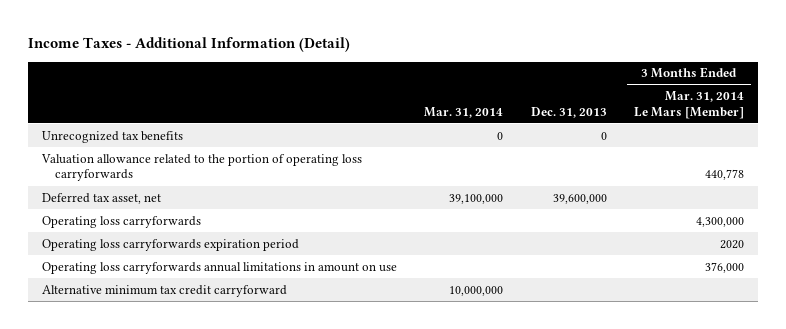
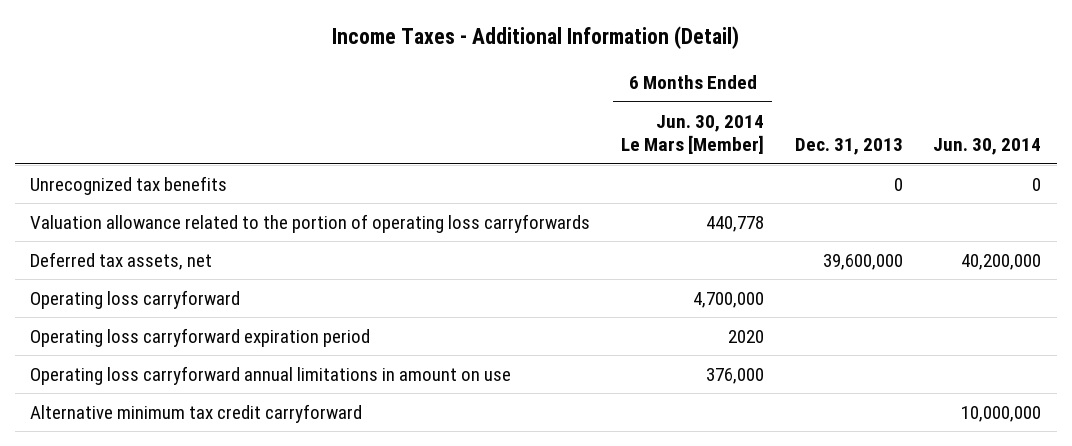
- | Mar. 31, 2014 | Dec. 31, 2013 | 3 Months Ended Mar. 31, 2014 Le Mars [Member]
+ | 6 Months Ended Jun. 30, 2014 Le Mars [Member] | Dec. 31, 2013 | Jun. 30, 2014
- Deferred tax asset, net | 39,100,000 | 39,600,000 |
- Operating loss carryforwards | | | 4,300,000
- Operating loss carryforwards expiration period | | | 2020
- Operating loss carryforwards annual limitations in amount on use | | | 376,000
+ Deferred tax assets, net | | 39,600,000 | 40,200,000
+ Operating loss carryforward | 4,700,000 | |
+ Operating loss carryforward expiration period | 2020 | |
+ Operating loss carryforward annual limitations in amount on use | 376,000 | |

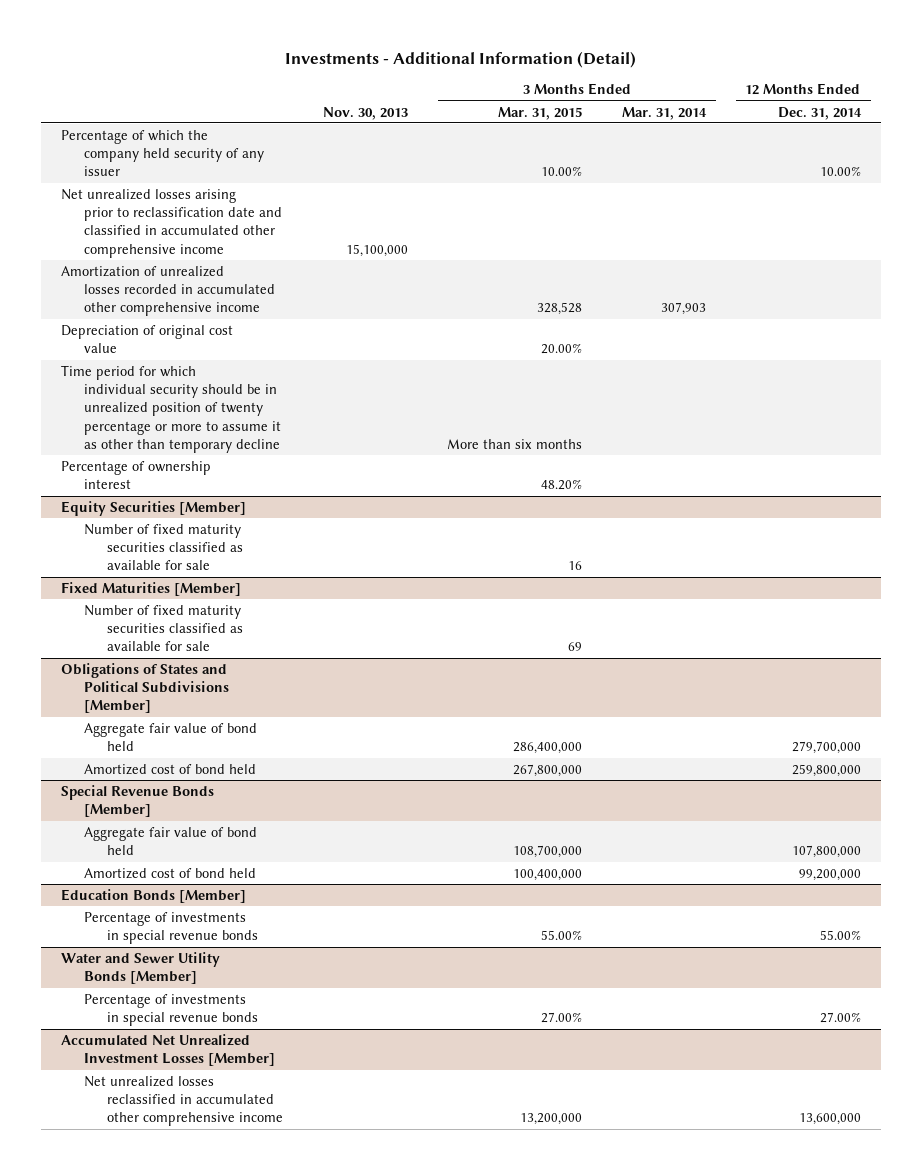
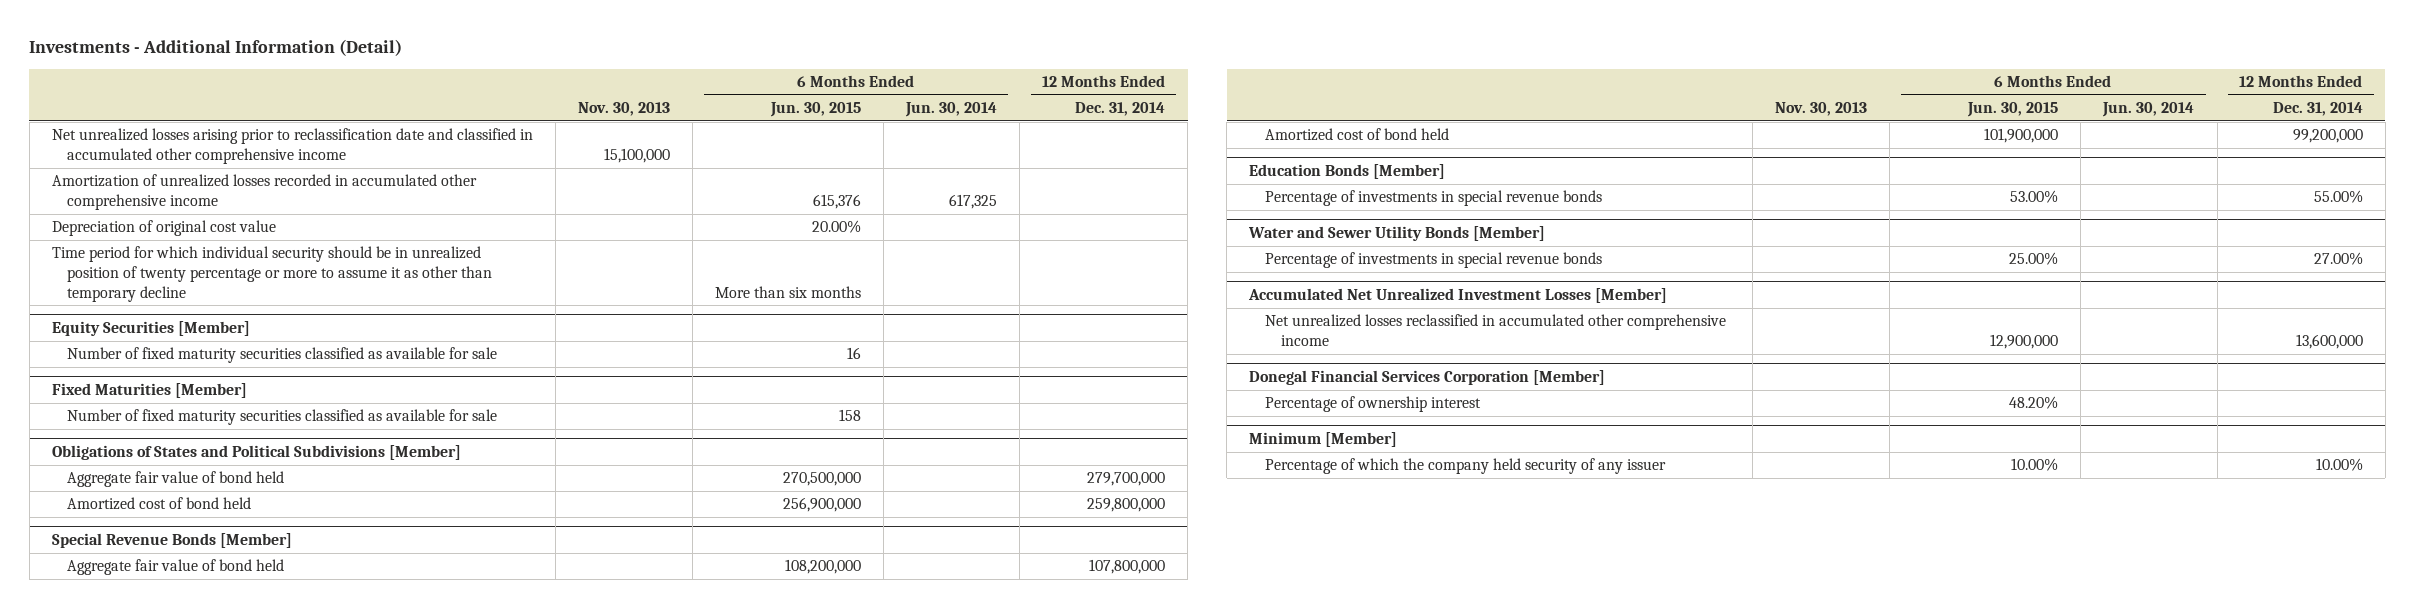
- | Nov. 30, 2013 | 3 Months Ended Mar. 31, 2015 | 3 Months Ended Mar. 31, 2014 | 12 Months Ended Dec. 31, 2014
+ | Nov. 30, 2013 | 6 Months Ended Jun. 30, 2015 | 6 Months Ended Jun. 30, 2014 | 12 Months Ended Dec. 31, 2014
- Percentage of which the company held security of any issuer | | 10.00% | | 10.00%
- Percentage of ownership interest | | 48.20% | |
+ Donegal Financial Services Corporation [Member]
+ Percentage of ownership interest | | 48.20% | |
+ Minimum [Member]
+ Percentage of which the company held security of any issuer | | 10.00% | | 10.00%

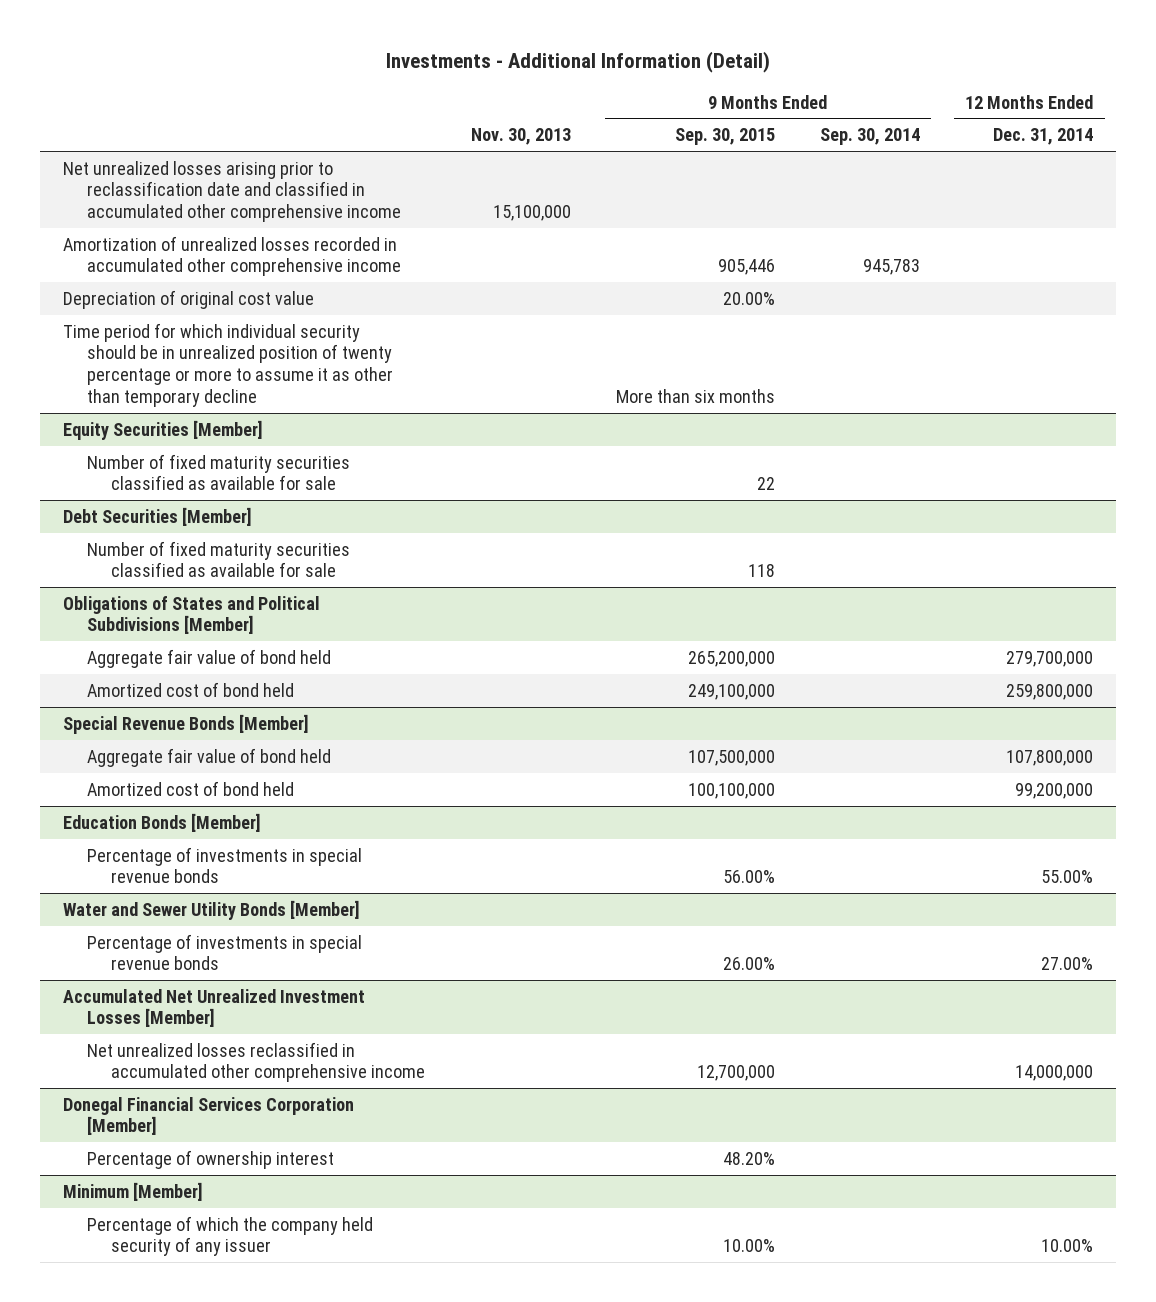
- | Nov. 30, 2013 | 6 Months Ended Jun. 30, 2015 | 6 Months Ended Jun. 30, 2014 | 12 Months Ended Dec. 31, 2014
+ | Nov. 30, 2013 | 9 Months Ended Sep. 30, 2015 | 9 Months Ended Sep. 30, 2014 | 12 Months Ended Dec. 31, 2014
- Fixed Maturities [Member]
+ Debt Securities [Member]
@ Accumulated Net Unrealized Investment Losses [Member]
- Net unrealized losses reclassified in accumulated other comprehensive income | | 12,900,000 | | 13,600,000
+ Net unrealized losses reclassified in accumulated other comprehensive income | | 12,700,000 | | 14,000,000

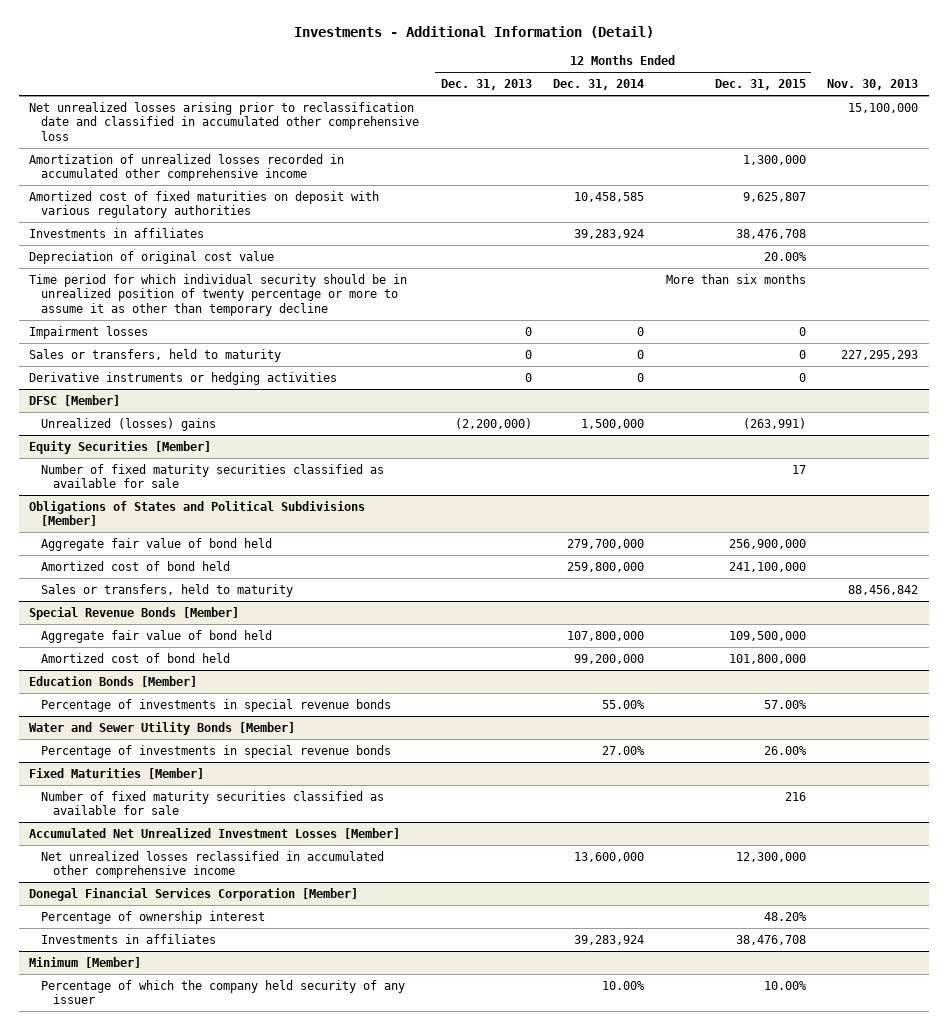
- | Nov. 30, 2013 | 9 Months Ended Sep. 30, 2015 | 9 Months Ended Sep. 30, 2014 | 12 Months Ended Dec. 31, 2014
+ | 12 Months Ended Dec. 31, 2013 | 12 Months Ended Dec. 31, 2014 | 12 Months Ended Dec. 31, 2015 | Nov. 30, 2013
- Net unrealized losses arising prior to reclassification date and classified in accumulated other comprehensive income | 15,100,000 | | |
+ Net unrealized losses arising prior to reclassification date and classified in accumulated other comprehensive loss | | | | 15,100,000
+ Amortized cost of fixed maturities on deposit with various regulatory authorities | | 10,458,585 | 9,625,807 |
+ Investments in affiliates | | 39,283,924 | 38,476,708 |
+ Impairment losses | 0 | 0 | 0 |
+ Sales or transfers, held to maturity | 0 | 0 | 0 | 227,295,293
+ Derivative instruments or hedging activities | 0 | 0 | 0 |
+ DFSC [Member]
+ Unrealized (losses) gains | (2,200,000) | 1,500,000 | (263,991) |
- Debt Securities [Member]
- Number of fixed maturity securities classified as available for sale | | 118 | |
@ Obligations of States and Political Subdivisions [Member]
+ Sales or transfers, held to maturity | | | | 88,456,842
+ Fixed Maturities [Member]
+ Number of fixed maturity securities classified as available for sale | | | 216 |
@ Accumulated Net Unrealized Investment Losses [Member]
- Net unrealized losses reclassified in accumulated other comprehensive income | | 12,700,000 | | 14,000,000
+ Net unrealized losses reclassified in accumulated other comprehensive income | | 13,600,000 | 12,300,000 |
@ Donegal Financial Services Corporation [Member]
+ Investments in affiliates | | 39,283,924 | 38,476,708 |

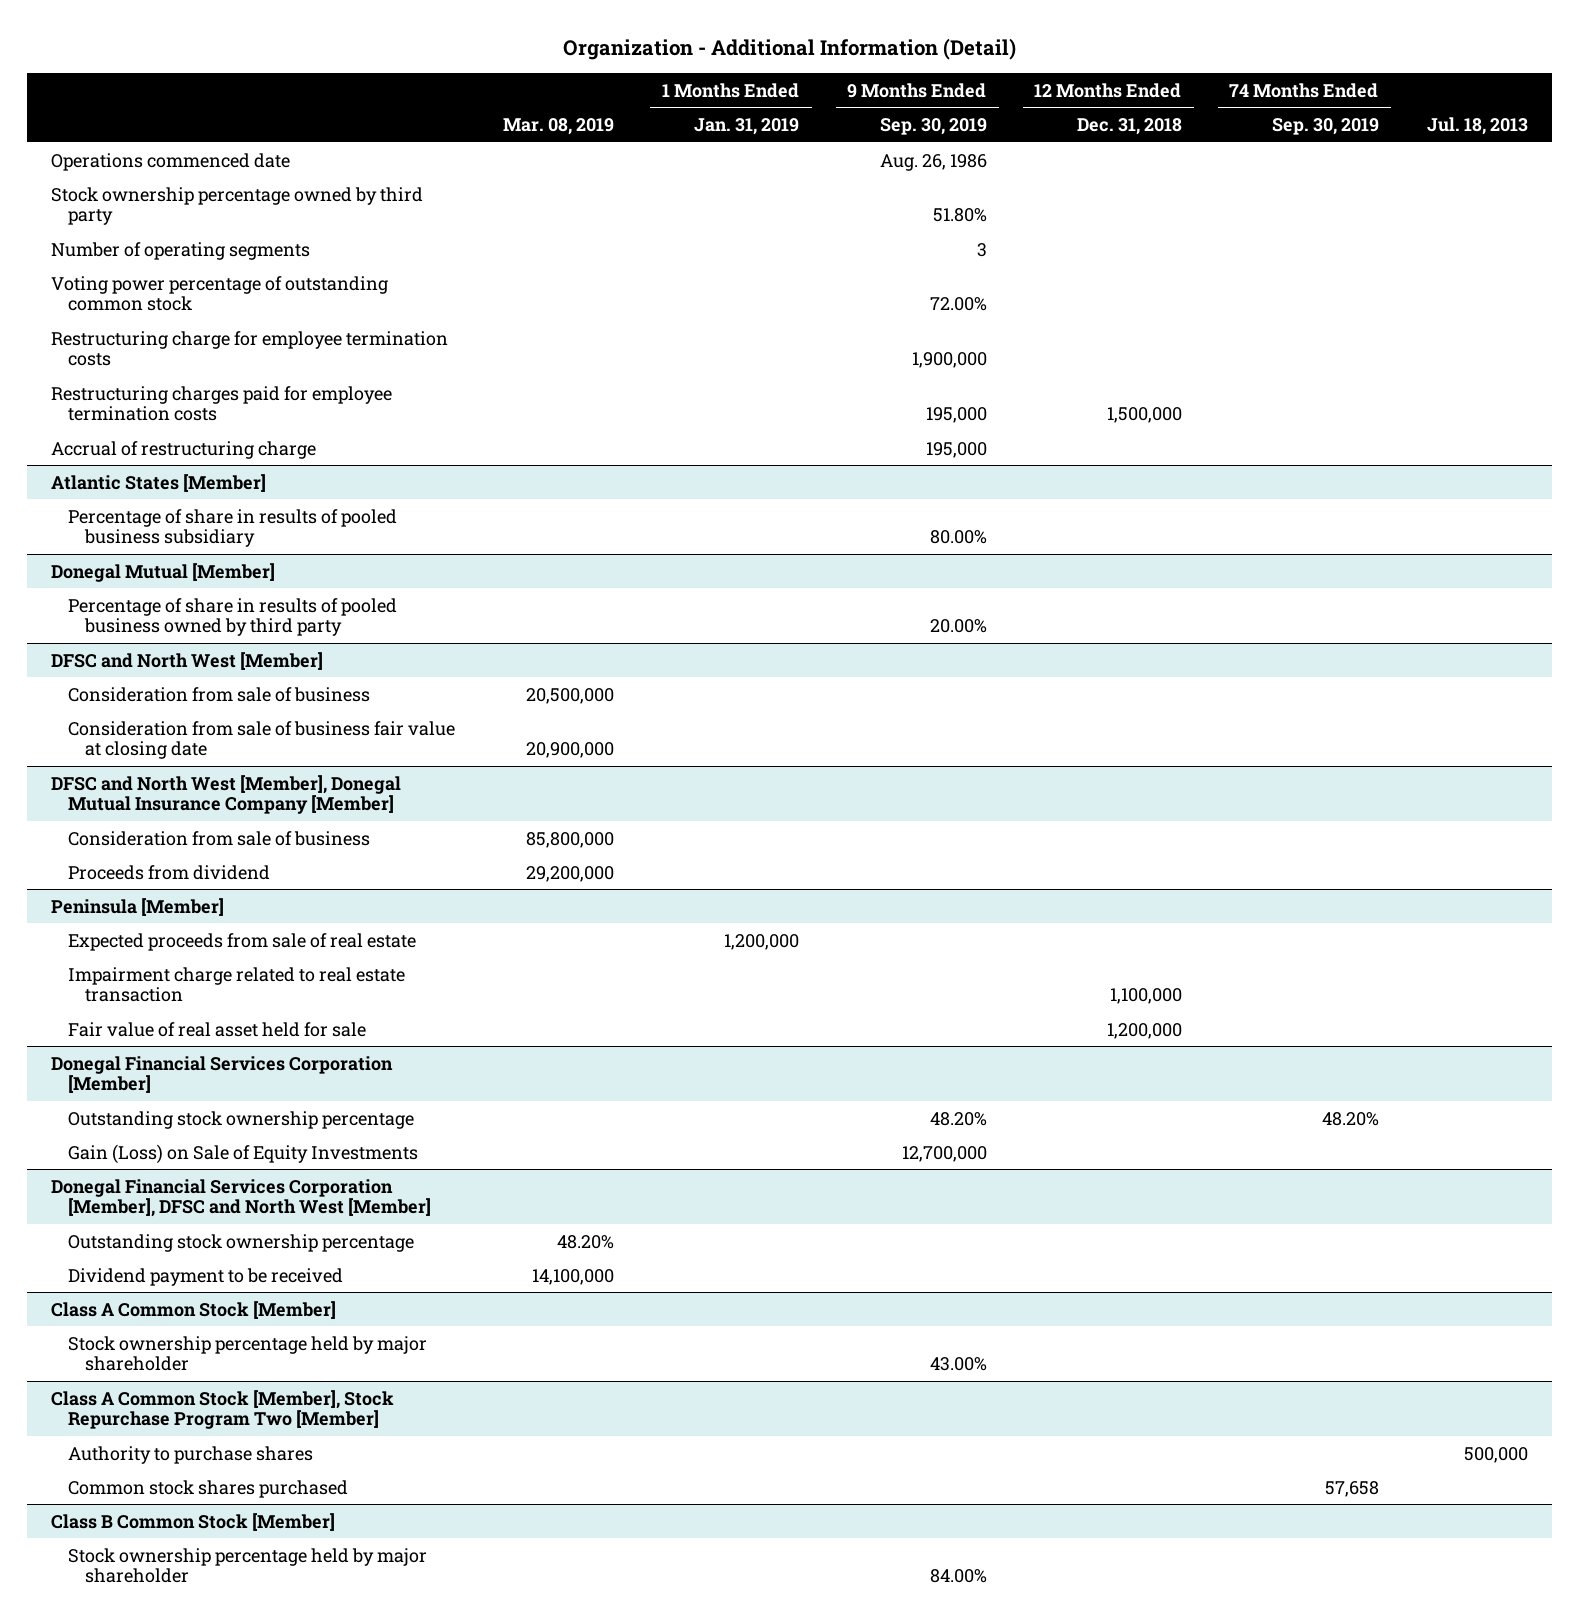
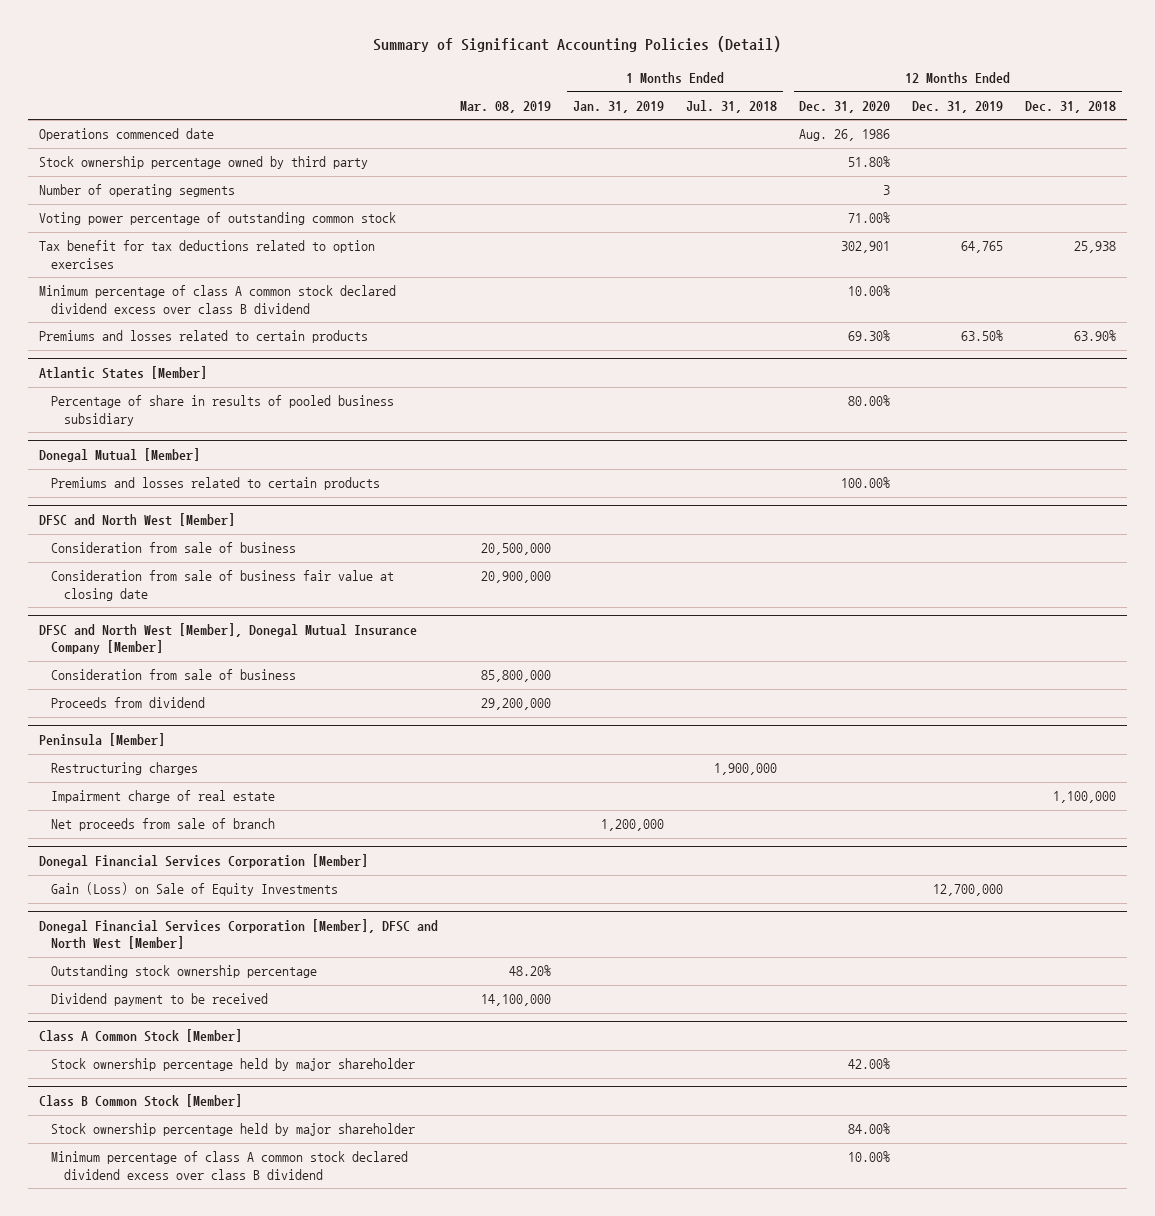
- Organization - Additional Information (Detail)
+ Summary of Significant Accounting Policies (Detail)
- | Mar. 08, 2019 | 1 Months Ended Jan. 31, 2019 | 9 Months Ended Sep. 30, 2019 | 12 Months Ended Dec. 31, 2018 | 74 Months Ended Sep. 30, 2019 | Jul. 18, 2013
+ | Mar. 08, 2019 | 1 Months Ended Jan. 31, 2019 | 1 Months Ended Jul. 31, 2018 | 12 Months Ended Dec. 31, 2020 | 12 Months Ended Dec. 31, 2019 | 12 Months Ended Dec. 31, 2018
- Restructuring charge for employee termination costs | | | 1,900,000 | | |
- Restructuring charges paid for employee termination costs | | | 195,000 | 1,500,000 | |
- Accrual of restructuring charge | | | 195,000 | | |
+ Tax benefit for tax deductions related to option exercises | | | | 302,901 | 64,765 | 25,938
+ Minimum percentage of class A common stock declared dividend excess over class B dividend | | | | 10.00% | |
+ Premiums and losses related to certain products | | | | 69.30% | 63.50% | 63.90%
@ Donegal Mutual [Member]
- Percentage of share in results of pooled business owned by third party | | | 20.00% | | |
+ Premiums and losses related to certain products | | | | 100.00% | |
@ Peninsula [Member]
- Expected proceeds from sale of real estate | | 1,200,000 | | | |
- Impairment charge related to real estate transaction | | | | 1,100,000 | |
- Fair value of real asset held for sale | | | | 1,200,000 | |
+ Restructuring charges | | | 1,900,000 | | |
+ Impairment charge of real estate | | | | | | 1,100,000
+ Net proceeds from sale of branch | | 1,200,000 | | | |
@ Donegal Financial Services Corporation [Member]
- Outstanding stock ownership percentage | | | 48.20% | | 48.20% |
- Class A Common Stock [Member], Stock Repurchase Program Two [Member]
- Authority to purchase shares | | | | | | 500,000
- Common stock shares purchased | | | | | 57,658 |
@ Class B Common Stock [Member]
+ Minimum percentage of class A common stock declared dividend excess over class B dividend | | | | 10.00% | |

